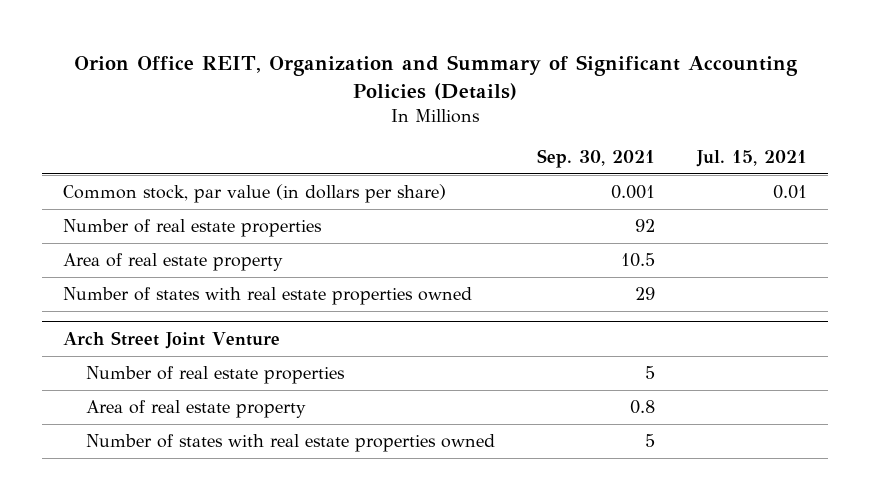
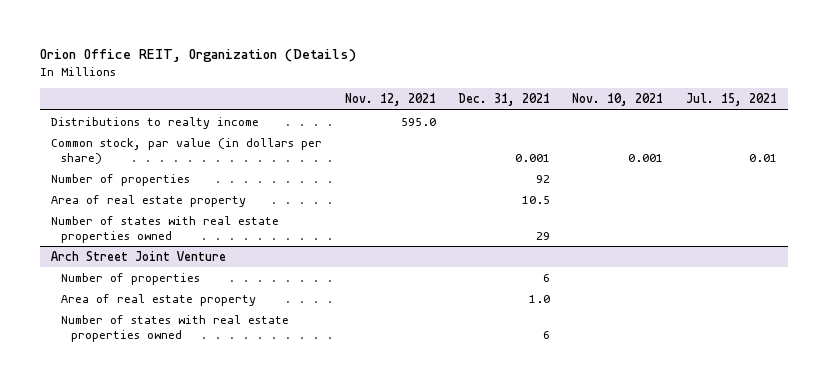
- Orion Office REIT, Organization and Summary of Significant Accounting Policies (Details)
+ Orion Office REIT, Organization (Details)
- | Sep. 30, 2021 | Jul. 15, 2021
+ | Nov. 12, 2021 | Dec. 31, 2021 | Nov. 10, 2021 | Jul. 15, 2021
+ Distributions to realty income | 595.0 | | |
- Number of real estate properties | 92 |
+ Number of properties | | 92 | |
@ Arch Street Joint Venture
- Number of real estate properties | 5 |
+ Number of properties | | 6 | |

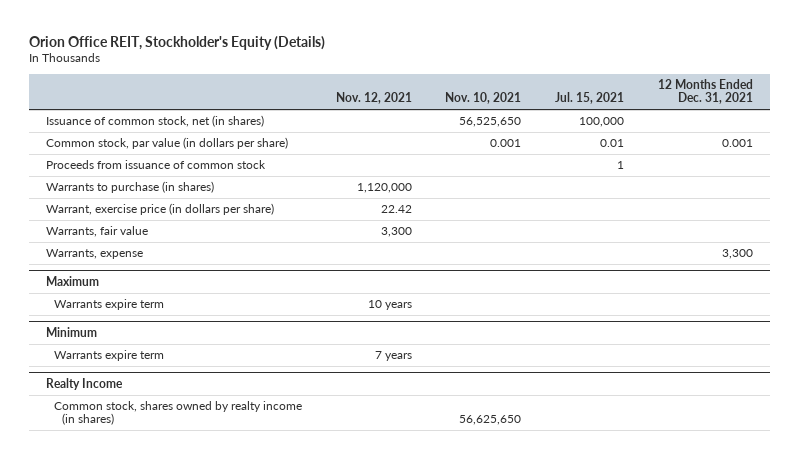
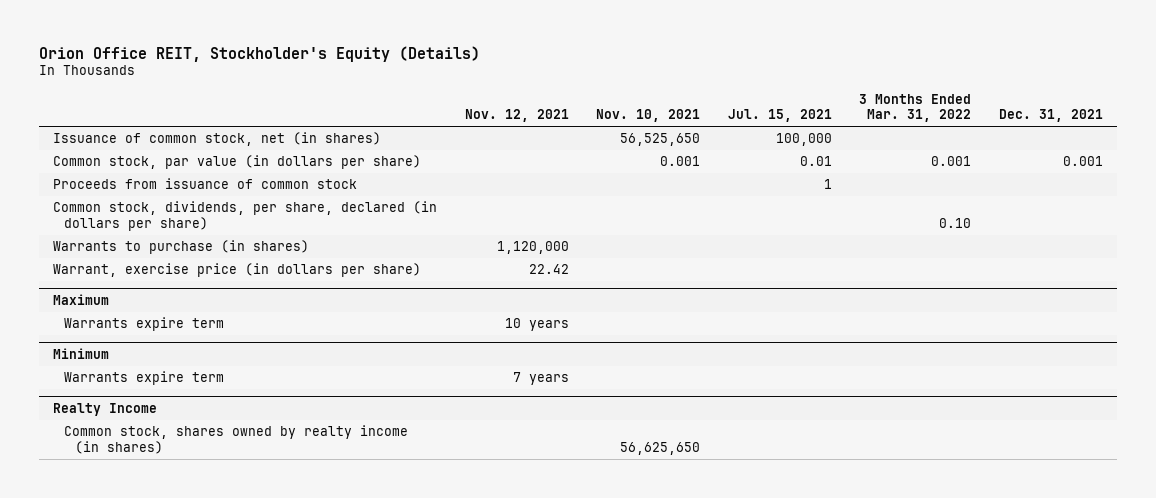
- | Nov. 12, 2021 | Nov. 10, 2021 | Jul. 15, 2021 | 12 Months Ended Dec. 31, 2021
+ | Nov. 12, 2021 | Nov. 10, 2021 | Jul. 15, 2021 | 3 Months Ended Mar. 31, 2022 | Dec. 31, 2021
+ Common stock, dividends, per share, declared (in dollars per share) | | | | 0.10 |
- Warrants, fair value | 3,300 | | |
- Warrants, expense | | | | 3,300

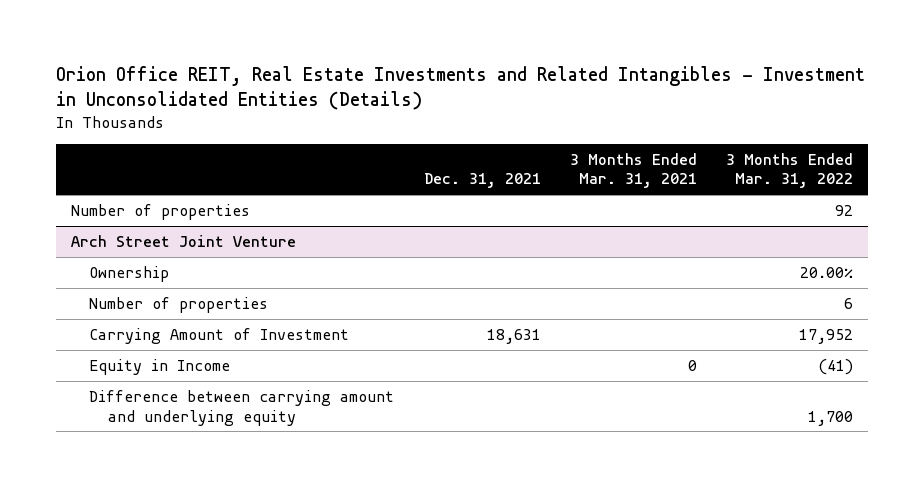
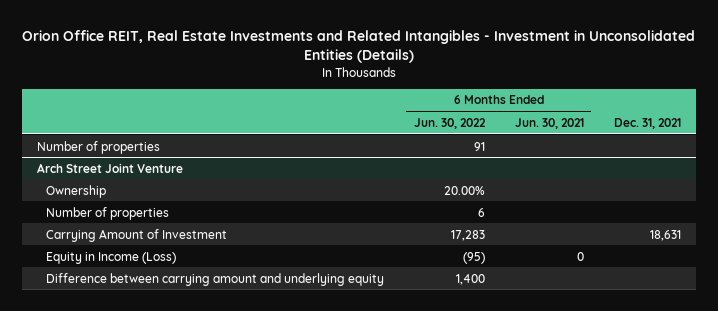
- | Dec. 31, 2021 | 3 Months Ended Mar. 31, 2021 | 3 Months Ended Mar. 31, 2022
+ | 6 Months Ended Jun. 30, 2022 | 6 Months Ended Jun. 30, 2021 | Dec. 31, 2021
@ Arch Street Joint Venture
- Equity in Income | | 0 | (41)
+ Equity in Income (Loss) | (95) | 0 |

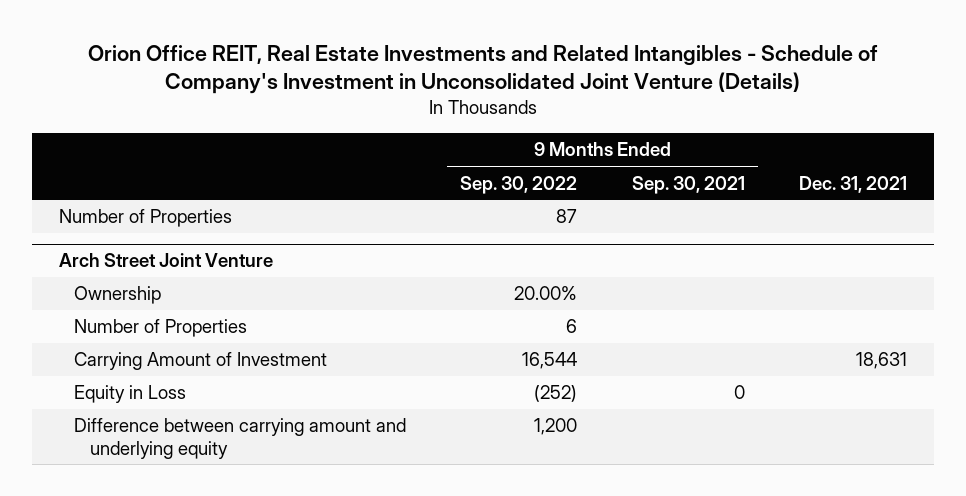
- Orion Office REIT, Real Estate Investments and Related Intangibles - Investment in Unconsolidated Entities (Details)
+ Orion Office REIT, Real Estate Investments and Related Intangibles - Schedule of Company's Investment in Unconsolidated Joint Venture (Details)
- | 6 Months Ended Jun. 30, 2022 | 6 Months Ended Jun. 30, 2021 | Dec. 31, 2021
+ | 9 Months Ended Sep. 30, 2022 | 9 Months Ended Sep. 30, 2021 | Dec. 31, 2021
- Number of properties | 91 | |
+ Number of Properties | 87 | |
@ Arch Street Joint Venture
- Number of properties | 6 | |
+ Number of Properties | 6 | |
- Equity in Income (Loss) | (95) | 0 |
+ Equity in Loss | (252) | 0 |

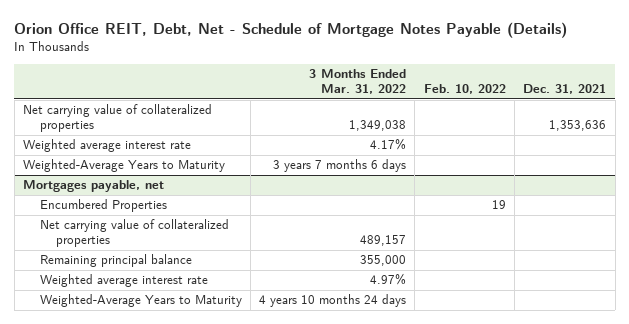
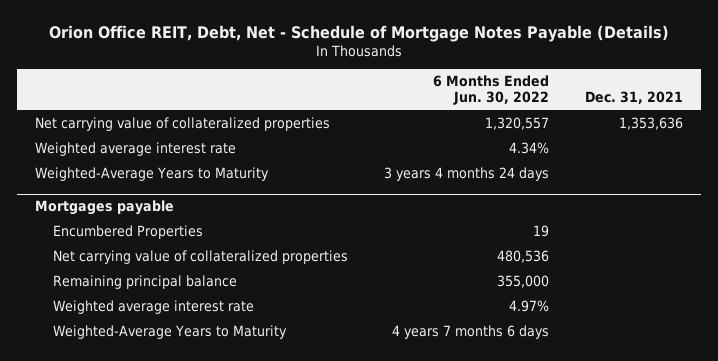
- | 3 Months Ended Mar. 31, 2022 | Feb. 10, 2022 | Dec. 31, 2021
+ | 6 Months Ended Jun. 30, 2022 | Dec. 31, 2021
- Mortgages payable, net
+ Mortgages payable

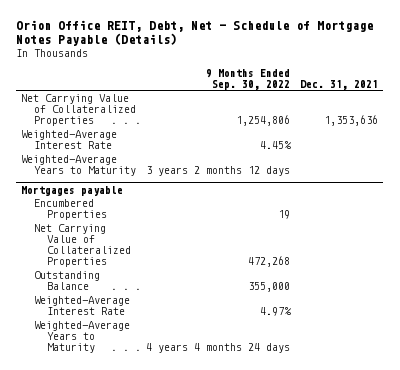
- | 6 Months Ended Jun. 30, 2022 | Dec. 31, 2021
+ | 9 Months Ended Sep. 30, 2022 | Dec. 31, 2021
- Net carrying value of collateralized properties | 1,320,557 | 1,353,636
- Weighted average interest rate | 4.34% |
+ Net Carrying Value of Collateralized Properties | 1,254,806 | 1,353,636
+ Weighted-Average Interest Rate | 4.45% |
@ Mortgages payable
- Net carrying value of collateralized properties | 480,536 |
- Remaining principal balance | 355,000 |
- Weighted average interest rate | 4.97% |
+ Net Carrying Value of Collateralized Properties | 472,268 |
+ Outstanding Balance | 355,000 |
+ Weighted-Average Interest Rate | 4.97% |

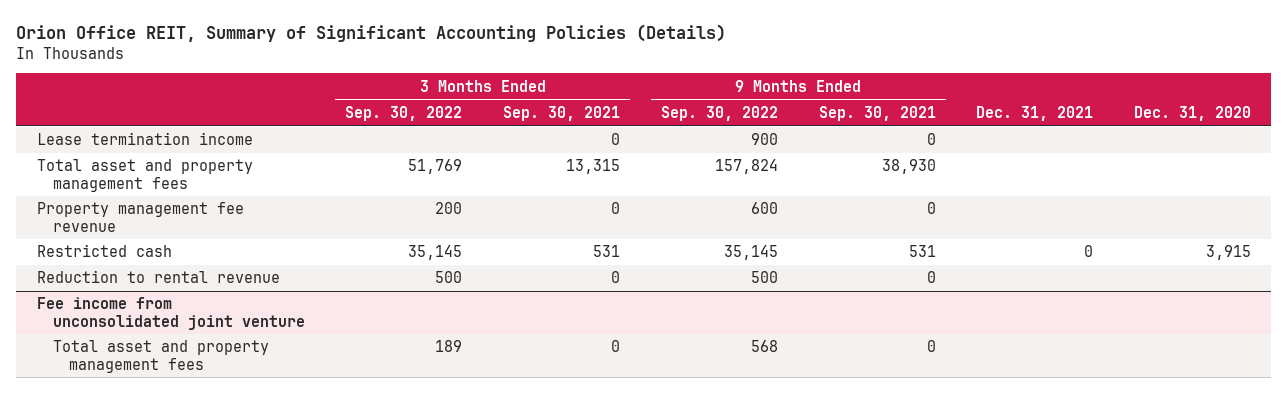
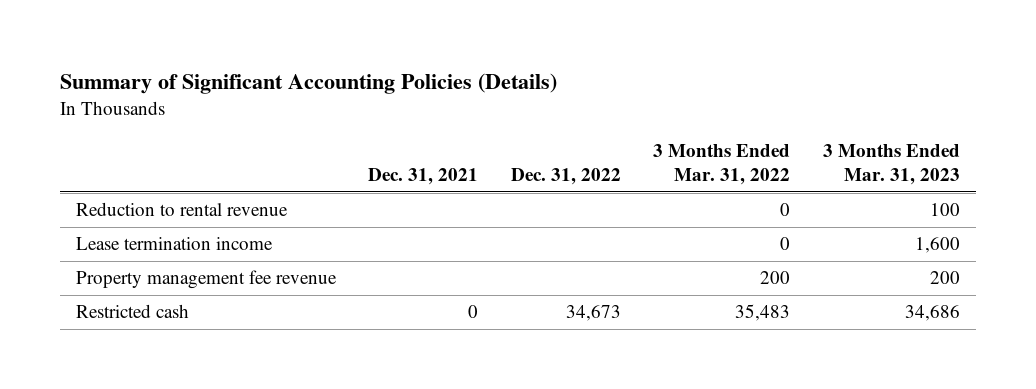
- Orion Office REIT, Summary of Significant Accounting Policies (Details)
+ Summary of Significant Accounting Policies (Details)
- | 3 Months Ended Sep. 30, 2022 | 3 Months Ended Sep. 30, 2021 | 9 Months Ended Sep. 30, 2022 | 9 Months Ended Sep. 30, 2021 | Dec. 31, 2021 | Dec. 31, 2020
+ | Dec. 31, 2021 | Dec. 31, 2022 | 3 Months Ended Mar. 31, 2022 | 3 Months Ended Mar. 31, 2023
moved up: Reduction to rental revenue | | | 0 | 100
- Total asset and property management fees | 51,769 | 13,315 | 157,824 | 38,930 | |
- Fee income from unconsolidated joint venture
- Total asset and property management fees | 189 | 0 | 568 | 0 | |

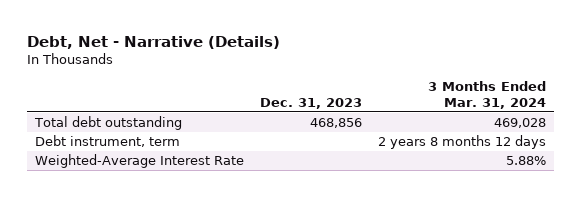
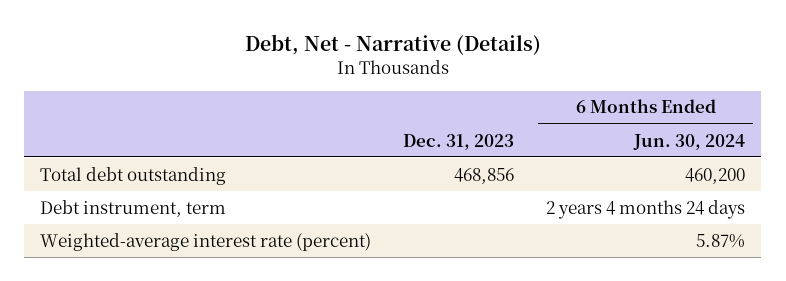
- | Dec. 31, 2023 | 3 Months Ended Mar. 31, 2024
+ | Dec. 31, 2023 | 6 Months Ended Jun. 30, 2024
- Weighted-Average Interest Rate | | 5.88%
+ Weighted-average interest rate (percent) | | 5.87%

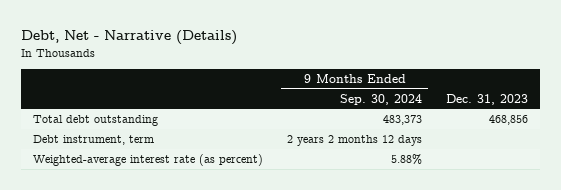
- | Dec. 31, 2023 | 6 Months Ended Jun. 30, 2024
+ | 9 Months Ended Sep. 30, 2024 | Dec. 31, 2023
- Weighted-average interest rate (percent) | | 5.87%
+ Weighted-average interest rate (as percent) | 5.88% |

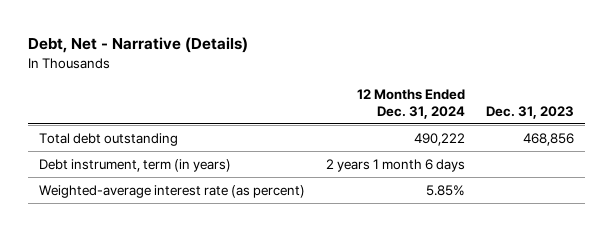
- | 9 Months Ended Sep. 30, 2024 | Dec. 31, 2023
+ | 12 Months Ended Dec. 31, 2024 | Dec. 31, 2023
- Debt instrument, term | 2 years 2 months 12 days |
+ Debt instrument, term (in years) | 2 years 1 month 6 days |

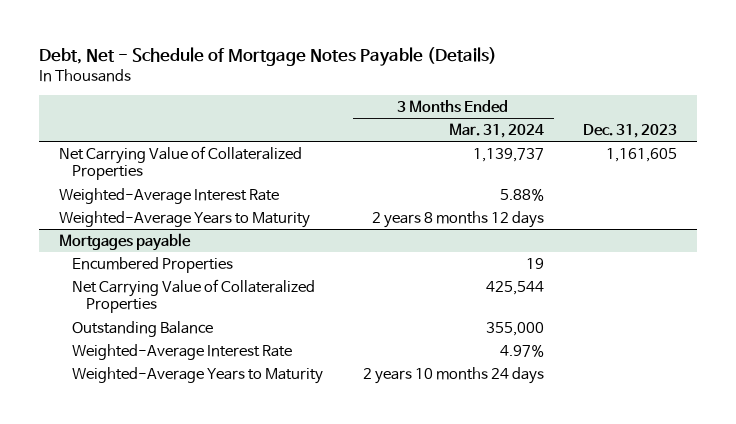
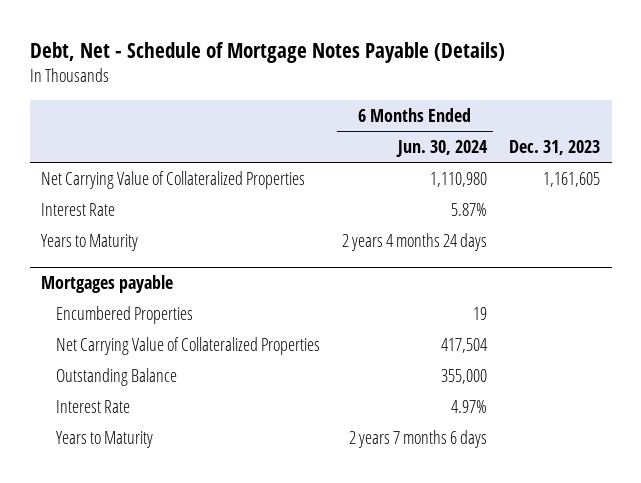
- | 3 Months Ended Mar. 31, 2024 | Dec. 31, 2023
+ | 6 Months Ended Jun. 30, 2024 | Dec. 31, 2023
- Weighted-Average Interest Rate | 5.88% |
- Weighted-Average Years to Maturity | 2 years 8 months 12 days |
+ Interest Rate | 5.87% |
+ Years to Maturity | 2 years 4 months 24 days |
@ Mortgages payable
- Weighted-Average Interest Rate | 4.97% |
- Weighted-Average Years to Maturity | 2 years 10 months 24 days |
+ Interest Rate | 4.97% |
+ Years to Maturity | 2 years 7 months 6 days |

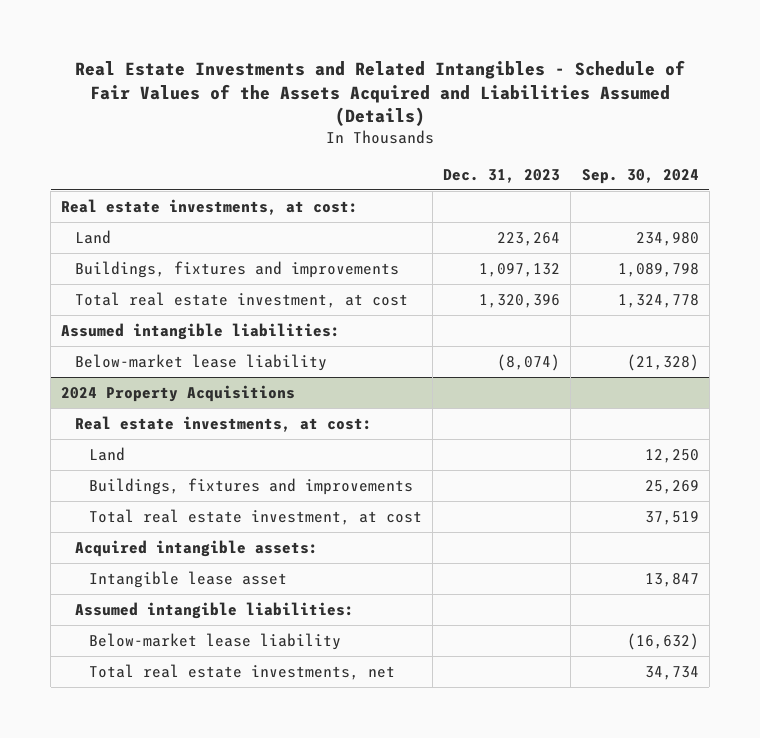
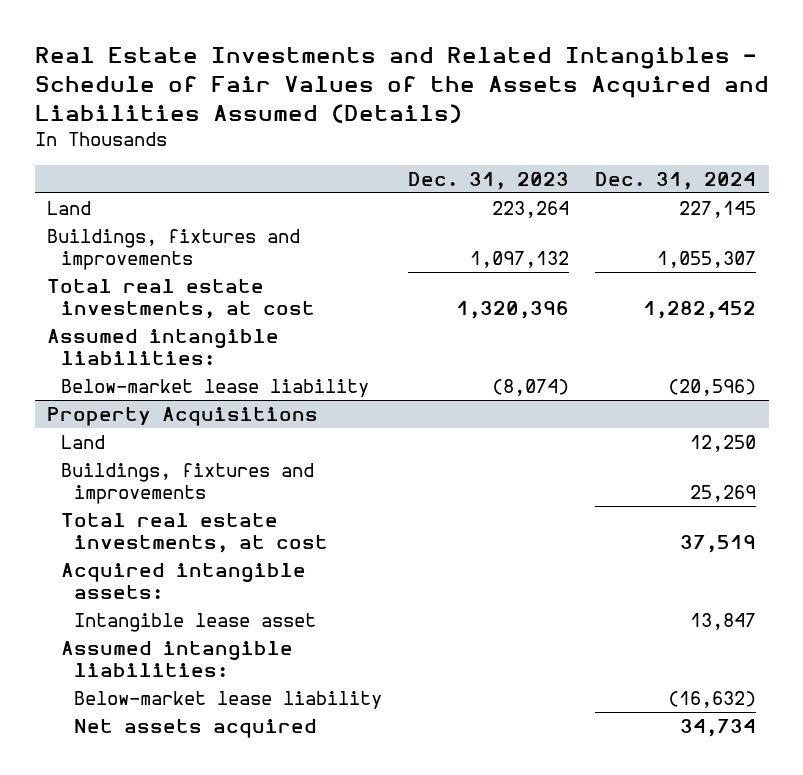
- | Dec. 31, 2023 | Sep. 30, 2024
+ | Dec. 31, 2023 | Dec. 31, 2024
- Real estate investments, at cost:
- Total real estate investment, at cost | 1,320,396 | 1,324,778
+ Total real estate investments, at cost | 1,320,396 | 1,282,452
- 2024 Property Acquisitions
- Real estate investments, at cost:
- Land | | 12,250
- Buildings, fixtures and improvements | | 25,269
- Total real estate investment, at cost | | 37,519
- Acquired intangible assets:
- Intangible lease asset | | 13,847
- Assumed intangible liabilities:
- Below-market lease liability | | (16,632)
- Total real estate investments, net | | 34,734
+ Property Acquisitions
+ Land | | 12,250
+ Buildings, fixtures and improvements | | 25,269
+ Total real estate investments, at cost | | 37,519
+ Acquired intangible assets:
+ Intangible lease asset | | 13,847
+ Assumed intangible liabilities:
+ Below-market lease liability | | (16,632)
+ Net assets acquired | | 34,734

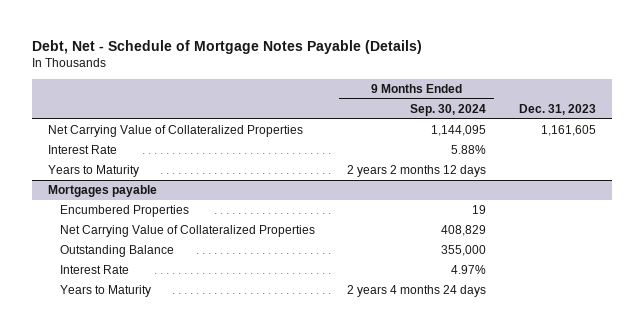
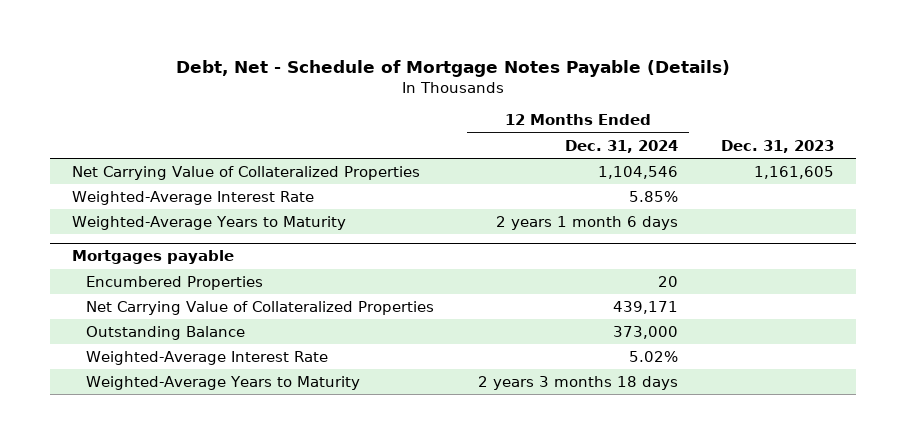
- | 9 Months Ended Sep. 30, 2024 | Dec. 31, 2023
+ | 12 Months Ended Dec. 31, 2024 | Dec. 31, 2023
- Interest Rate | 5.88% |
- Years to Maturity | 2 years 2 months 12 days |
+ Weighted-Average Interest Rate | 5.85% |
+ Weighted-Average Years to Maturity | 2 years 1 month 6 days |
@ Mortgages payable
- Interest Rate | 4.97% |
- Years to Maturity | 2 years 4 months 24 days |
+ Weighted-Average Interest Rate | 5.02% |
+ Weighted-Average Years to Maturity | 2 years 3 months 18 days |

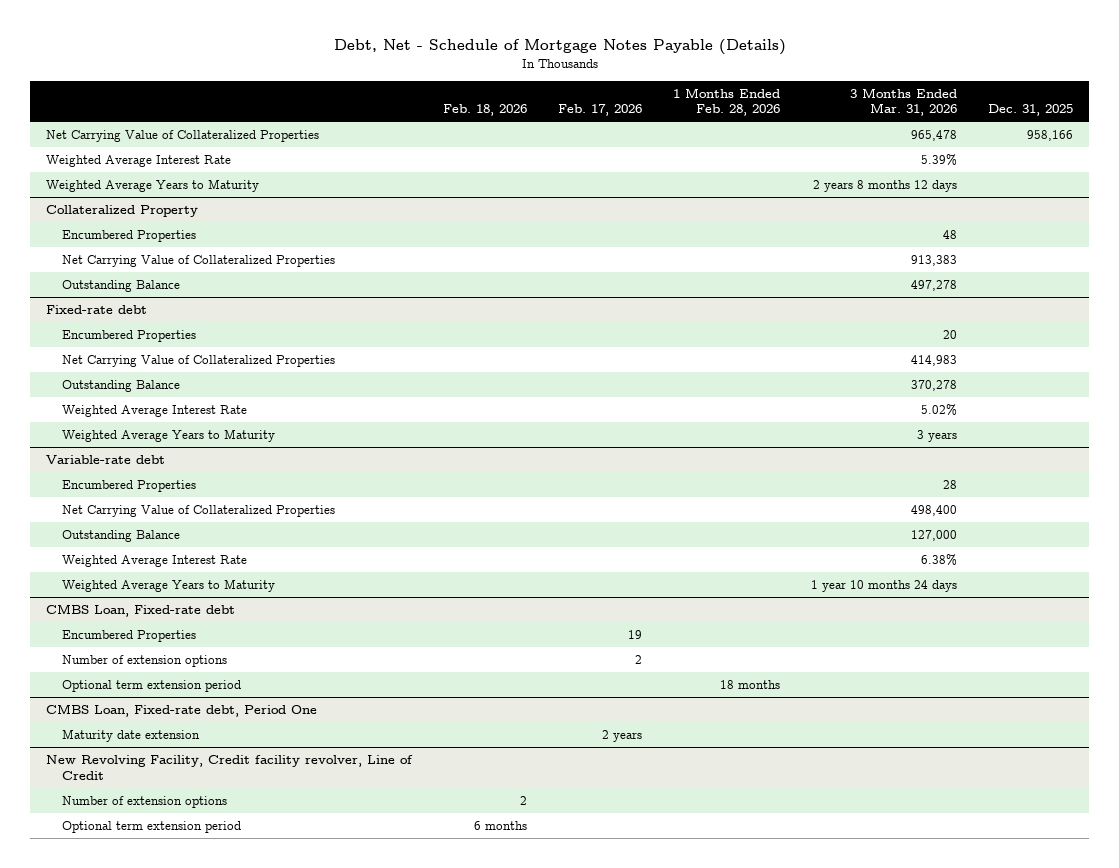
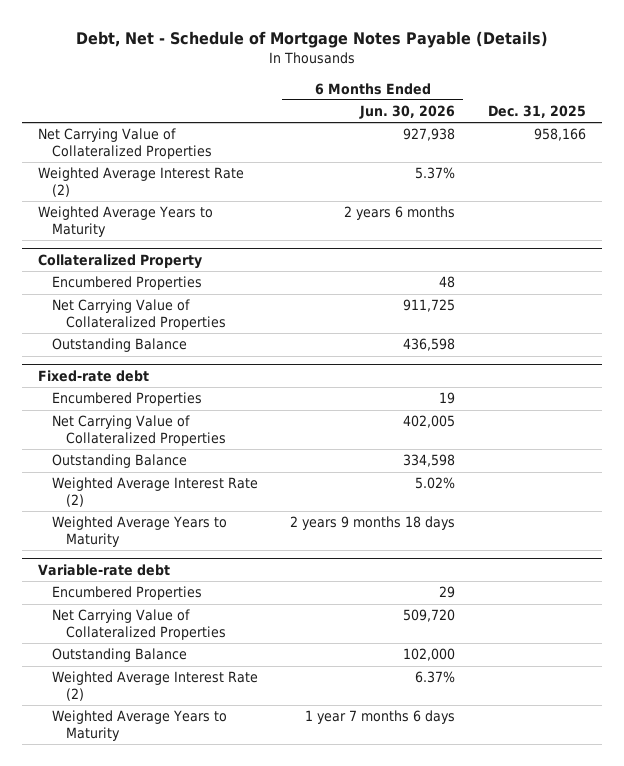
- | Feb. 18, 2026 | Feb. 17, 2026 | 1 Months Ended Feb. 28, 2026 | 3 Months Ended Mar. 31, 2026 | Dec. 31, 2025
+ | 6 Months Ended Jun. 30, 2026 | Dec. 31, 2025
- Weighted Average Interest Rate | | | | 5.39% |
+ Weighted Average Interest Rate (2) | 5.37% |
@ Fixed-rate debt
- Weighted Average Interest Rate | | | | 5.02% |
+ Weighted Average Interest Rate (2) | 5.02% |
@ Variable-rate debt
- Weighted Average Interest Rate | | | | 6.38% |
+ Weighted Average Interest Rate (2) | 6.37% |
- CMBS Loan, Fixed-rate debt
- Encumbered Properties | | 19 | | |
- Number of extension options | | 2 | | |
- Optional term extension period | | | 18 months | |
- CMBS Loan, Fixed-rate debt, Period One
- Maturity date extension | | 2 years | | |
- New Revolving Facility, Credit facility revolver, Line of Credit
- Number of extension options | 2 | | | |
- Optional term extension period | 6 months | | | |

